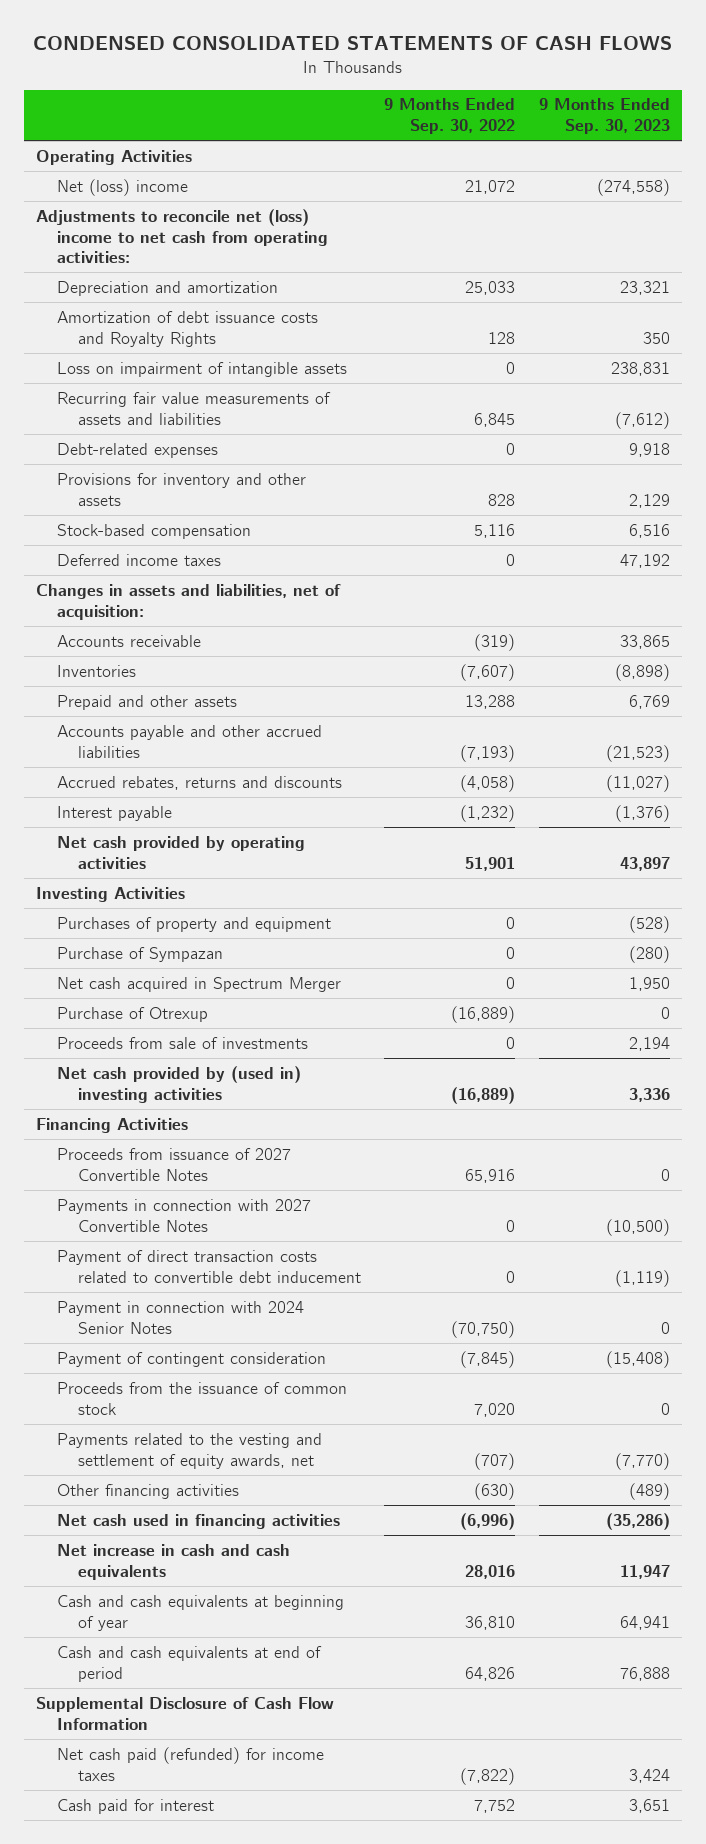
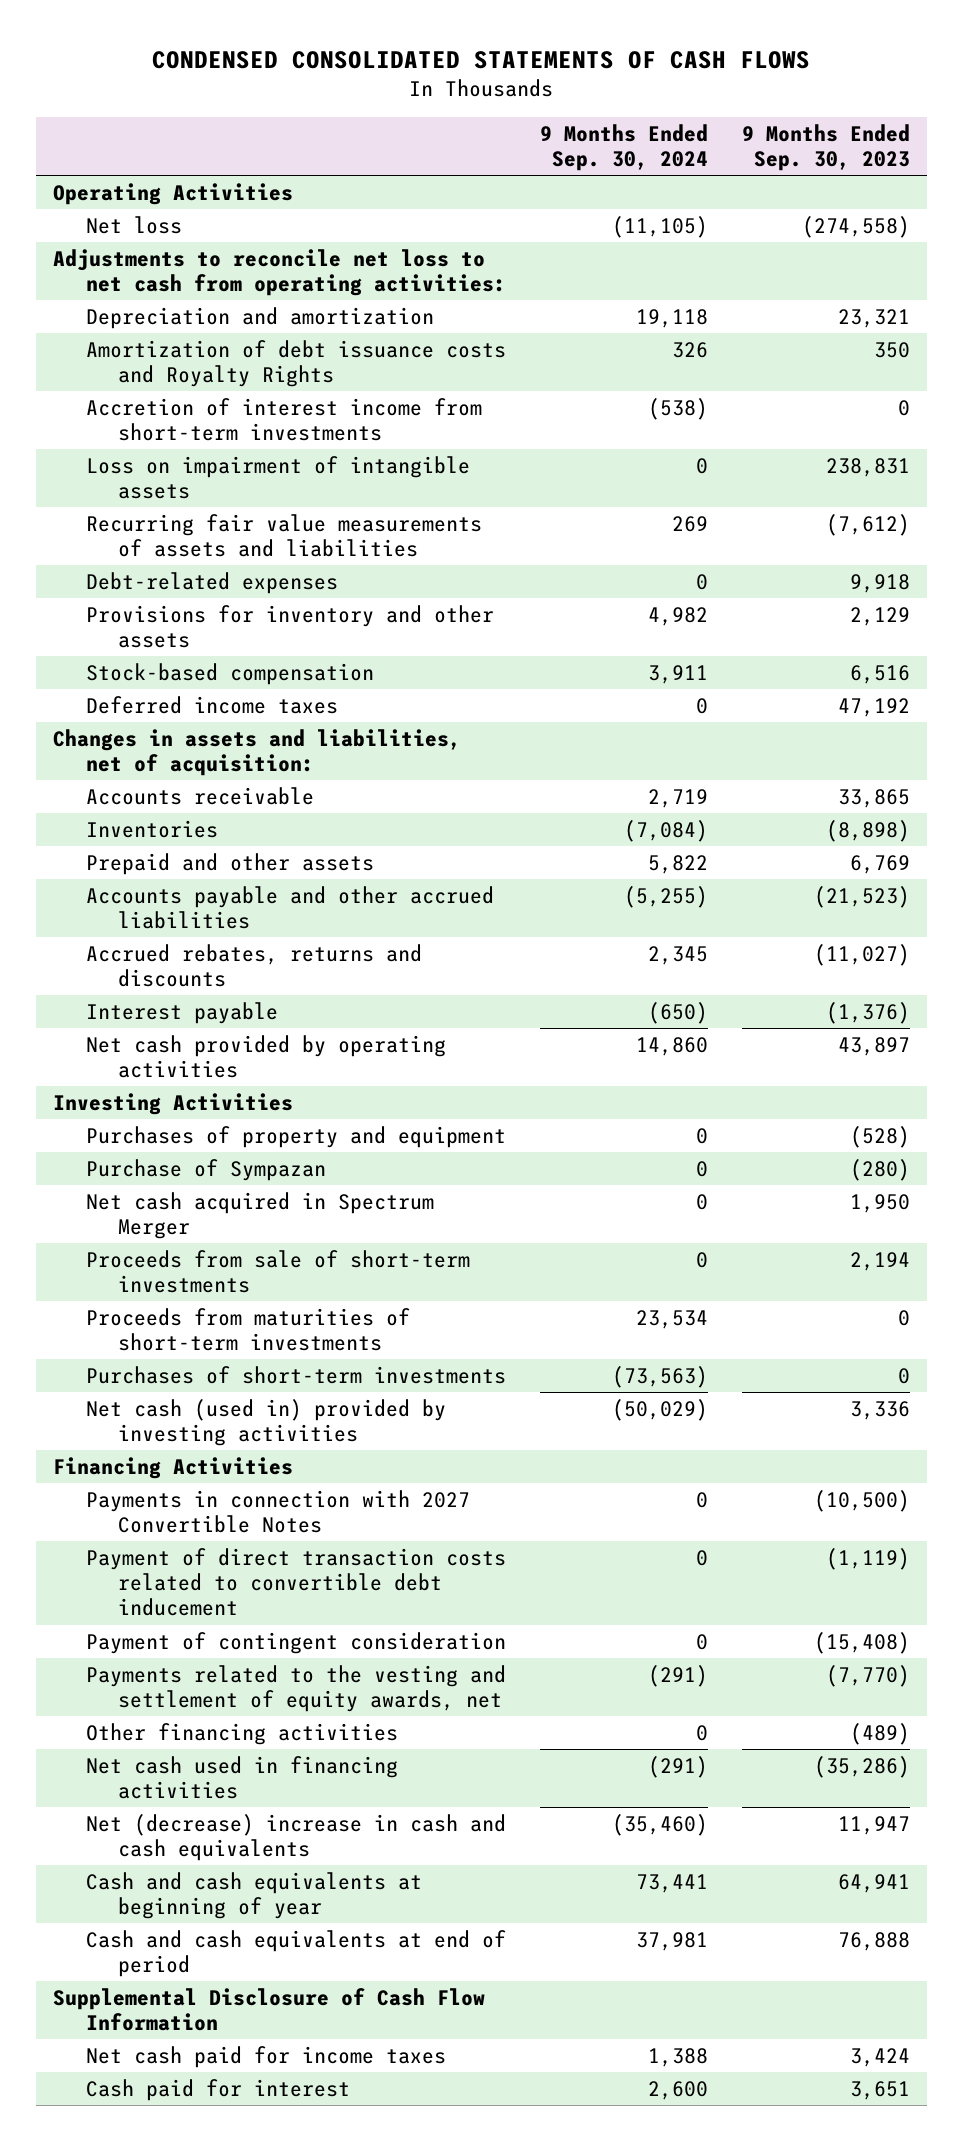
- | 9 Months Ended Sep. 30, 2022 | 9 Months Ended Sep. 30, 2023
+ | 9 Months Ended Sep. 30, 2024 | 9 Months Ended Sep. 30, 2023
- Net (loss) income | 21,072 | (274,558)
- Adjustments to reconcile net (loss) income to net cash from operating activities:
+ Net loss | (11,105) | (274,558)
+ Adjustments to reconcile net loss to net cash from operating activities:
+ Accretion of interest income from short-term investments | (538) | 0
- Purchase of Otrexup | (16,889) | 0
- Proceeds from sale of investments | 0 | 2,194
- Net cash provided by (used in) investing activities | (16,889) | 3,336
+ Proceeds from sale of short-term investments | 0 | 2,194
+ Proceeds from maturities of short-term investments | 23,534 | 0
+ Purchases of short-term investments | (73,563) | 0
+ Net cash (used in) provided by investing activities | (50,029) | 3,336
- Proceeds from issuance of 2027 Convertible Notes | 65,916 | 0
- Payment in connection with 2024 Senior Notes | (70,750) | 0
- Proceeds from the issuance of common stock | 7,020 | 0
- Net increase in cash and cash equivalents | 28,016 | 11,947
+ Net (decrease) increase in cash and cash equivalents | (35,460) | 11,947
- Net cash paid (refunded) for income taxes | (7,822) | 3,424
+ Net cash paid for income taxes | 1,388 | 3,424

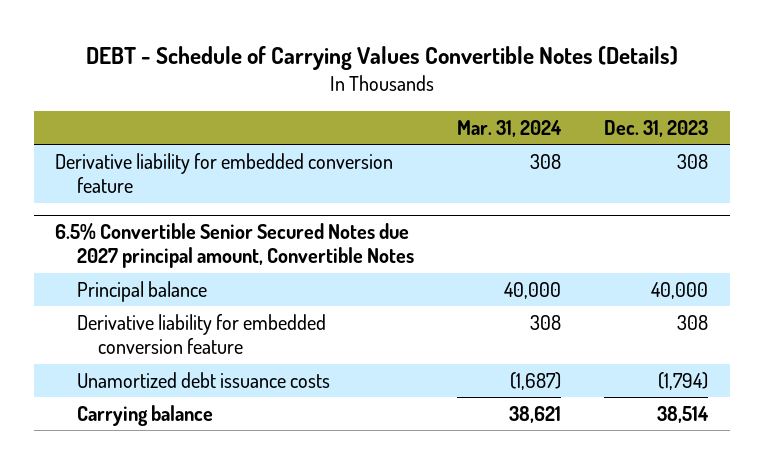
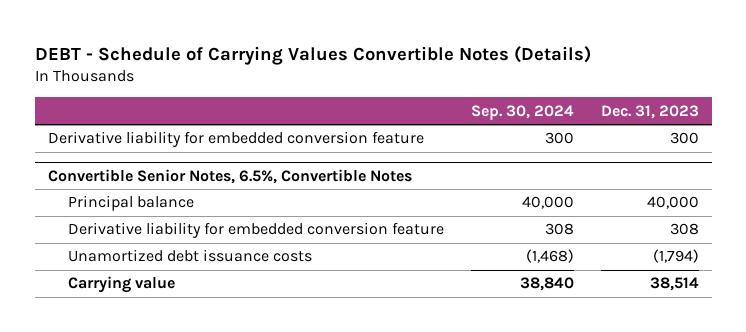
- | Mar. 31, 2024 | Dec. 31, 2023
+ | Sep. 30, 2024 | Dec. 31, 2023
- Derivative liability for embedded conversion feature | 308 | 308
- 6.5% Convertible Senior Secured Notes due 2027 principal amount, Convertible Notes
+ Derivative liability for embedded conversion feature | 300 | 300
+ Convertible Senior Notes, 6.5%, Convertible Notes
- Carrying balance | 38,621 | 38,514
+ Carrying value | 38,840 | 38,514

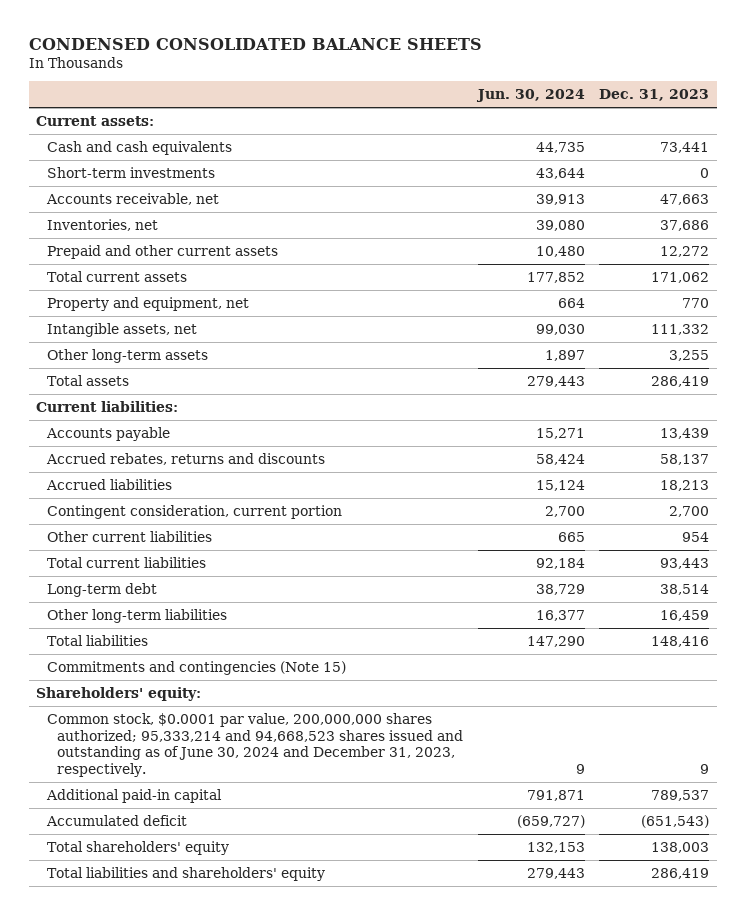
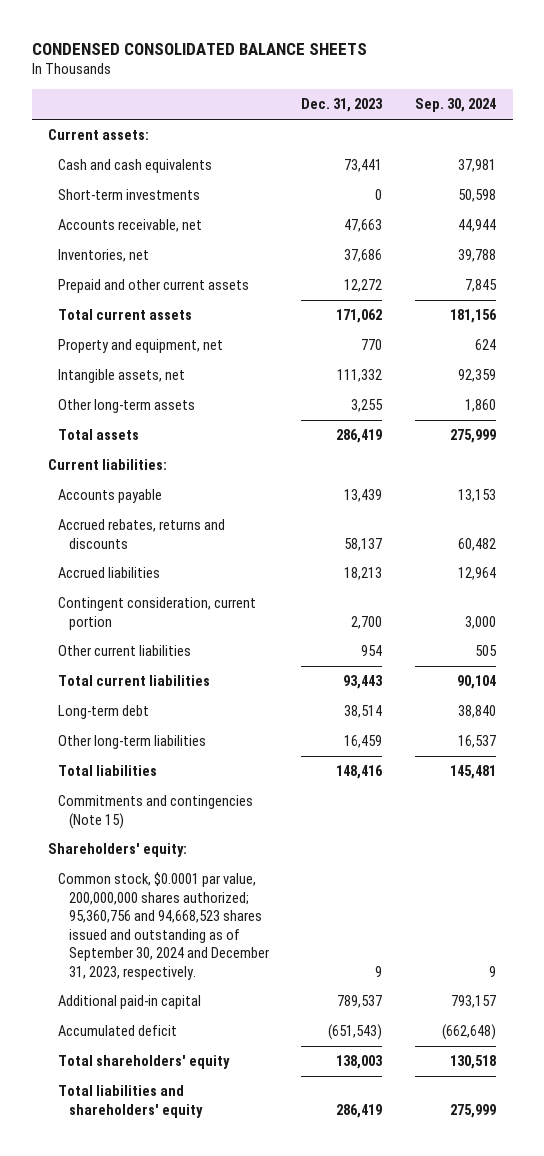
- | Jun. 30, 2024 | Dec. 31, 2023
+ | Dec. 31, 2023 | Sep. 30, 2024
- Common stock, $0.0001 par value, 200,000,000 shares authorized; 95,333,214 and 94,668,523 shares issued and outstanding as of June 30, 2024 and December 31, 2023, respectively. | 9 | 9
+ Common stock, $0.0001 par value, 200,000,000 shares authorized; 95,360,756 and 94,668,523 shares issued and outstanding as of September 30, 2024 and December 31, 2023, respectively. | 9 | 9

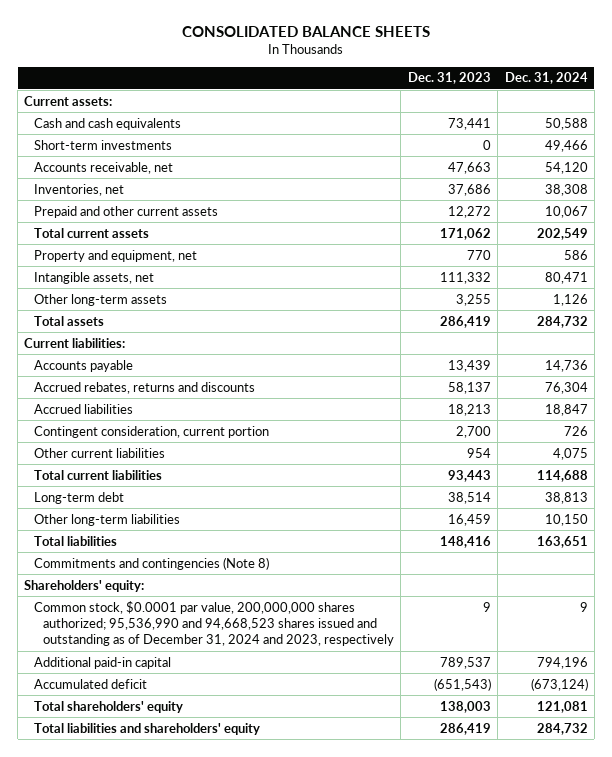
- CONDENSED CONSOLIDATED BALANCE SHEETS
+ CONSOLIDATED BALANCE SHEETS
- | Dec. 31, 2023 | Sep. 30, 2024
+ | Dec. 31, 2023 | Dec. 31, 2024
- Commitments and contingencies (Note 15)
+ Commitments and contingencies (Note 8)
- Common stock, $0.0001 par value, 200,000,000 shares authorized; 95,360,756 and 94,668,523 shares issued and outstanding as of September 30, 2024 and December 31, 2023, respectively. | 9 | 9
+ Common stock, $0.0001 par value, 200,000,000 shares authorized; 95,536,990 and 94,668,523 shares issued and outstanding as of December 31, 2024 and 2023, respectively | 9 | 9

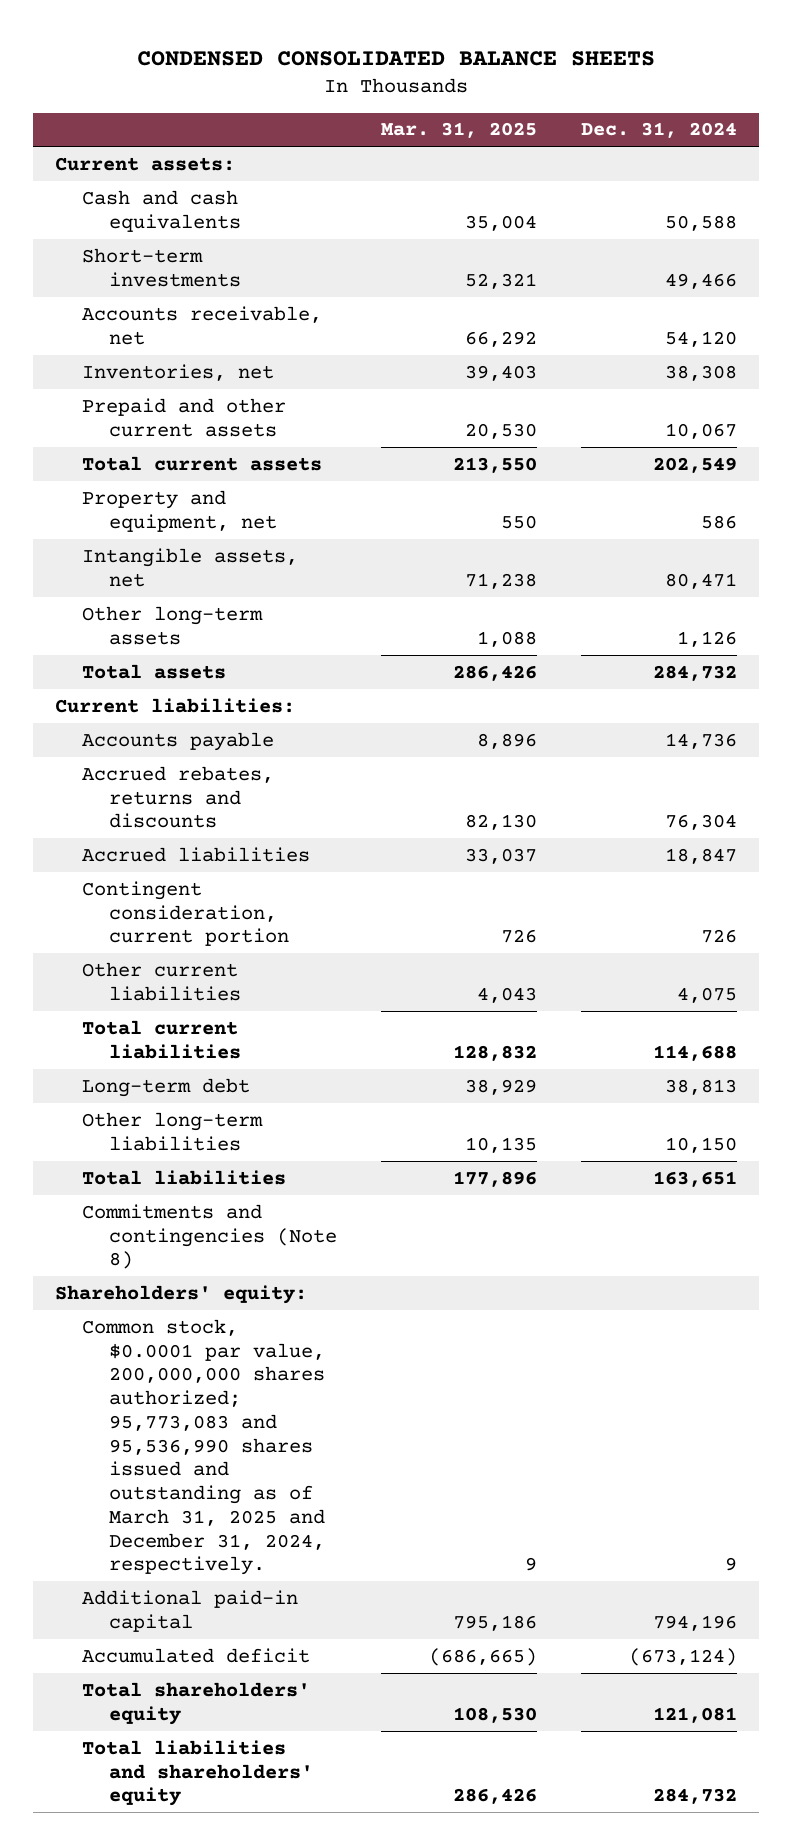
- CONSOLIDATED BALANCE SHEETS
+ CONDENSED CONSOLIDATED BALANCE SHEETS
- | Dec. 31, 2023 | Dec. 31, 2024
+ | Mar. 31, 2025 | Dec. 31, 2024
- Common stock, $0.0001 par value, 200,000,000 shares authorized; 95,536,990 and 94,668,523 shares issued and outstanding as of December 31, 2024 and 2023, respectively | 9 | 9
+ Common stock, $0.0001 par value, 200,000,000 shares authorized; 95,773,083 and 95,536,990 shares issued and outstanding as of March 31, 2025 and December 31, 2024, respectively. | 9 | 9

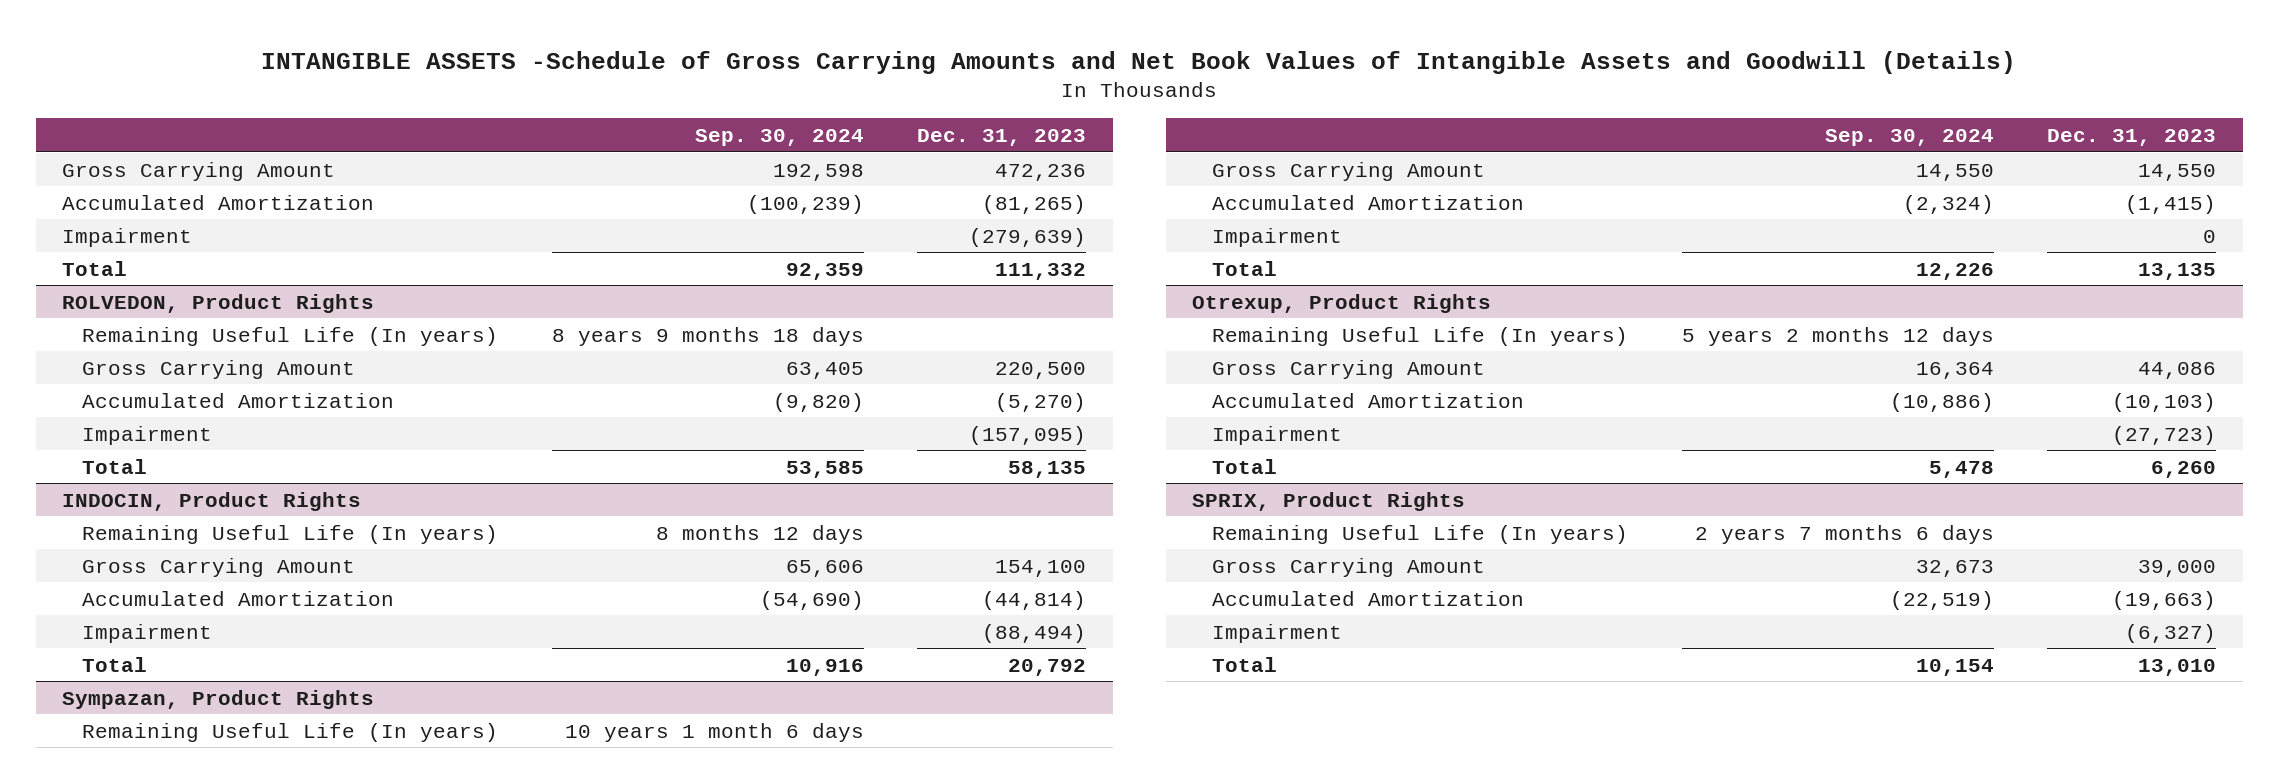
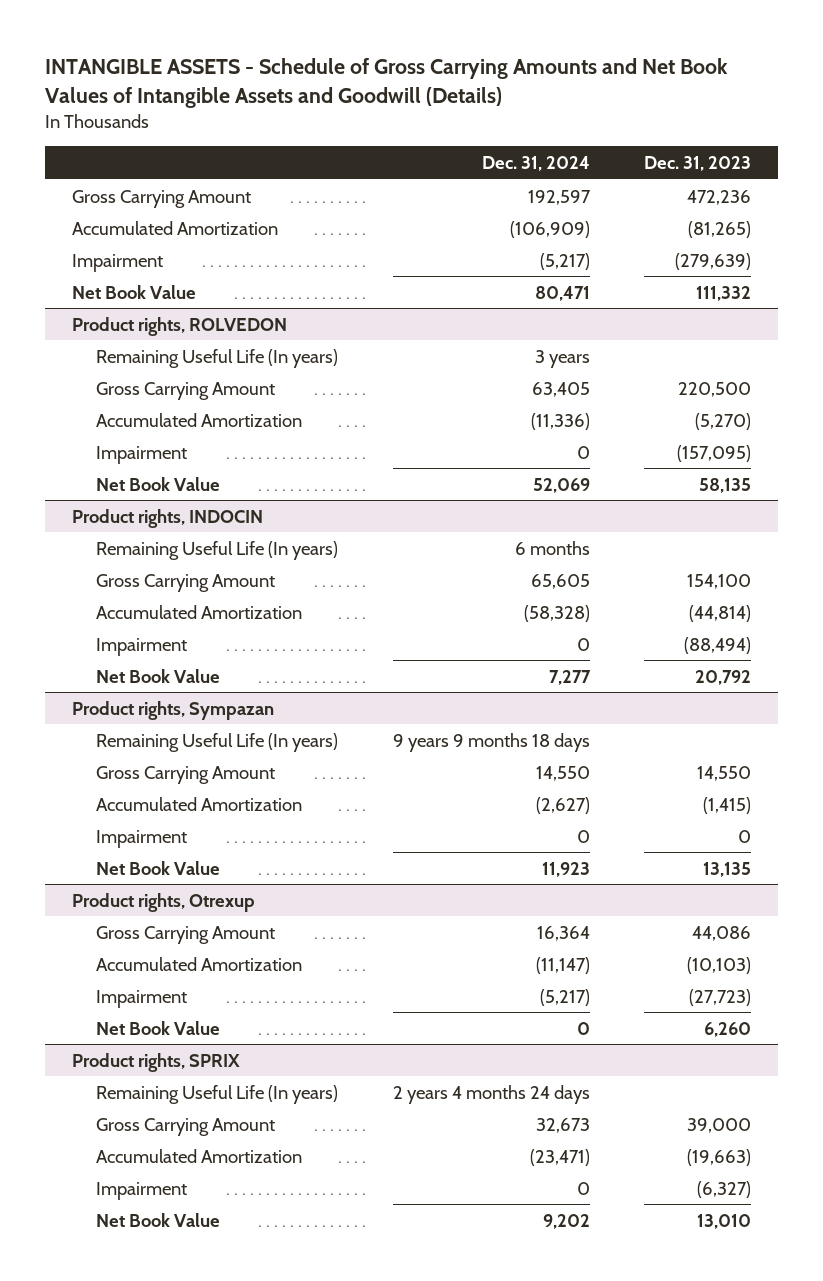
- INTANGIBLE ASSETS -Schedule of Gross Carrying Amounts and Net Book Values of Intangible Assets and Goodwill (Details)
+ INTANGIBLE ASSETS - Schedule of Gross Carrying Amounts and Net Book Values of Intangible Assets and Goodwill (Details)
- | Sep. 30, 2024 | Dec. 31, 2023
+ | Dec. 31, 2024 | Dec. 31, 2023
- Total | 92,359 | 111,332
- ROLVEDON, Product Rights
+ Net Book Value | 80,471 | 111,332
+ Product rights, ROLVEDON
- Total | 53,585 | 58,135
- INDOCIN, Product Rights
+ Net Book Value | 52,069 | 58,135
+ Product rights, INDOCIN
- Total | 10,916 | 20,792
- Sympazan, Product Rights
+ Net Book Value | 7,277 | 20,792
+ Product rights, Sympazan
- Total | 12,226 | 13,135
- Otrexup, Product Rights
- Remaining Useful Life (In years) | 5 years 2 months 12 days |
+ Net Book Value | 11,923 | 13,135
+ Product rights, Otrexup
- Total | 5,478 | 6,260
- SPRIX, Product Rights
+ Net Book Value | 0 | 6,260
+ Product rights, SPRIX
- Total | 10,154 | 13,010
+ Net Book Value | 9,202 | 13,010

